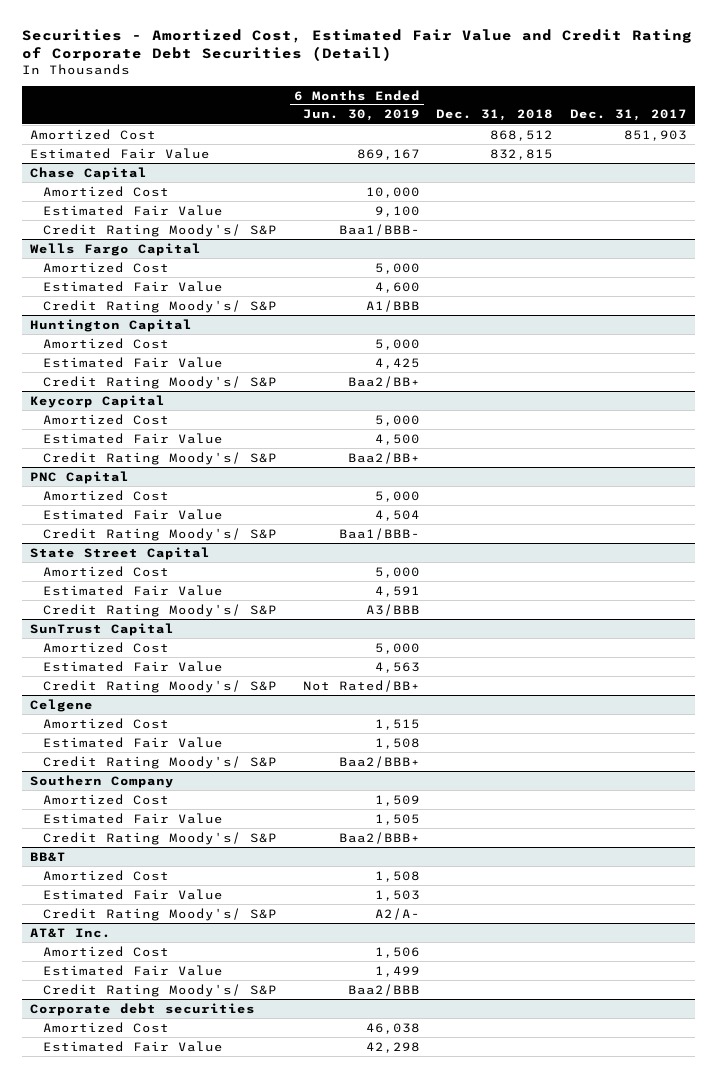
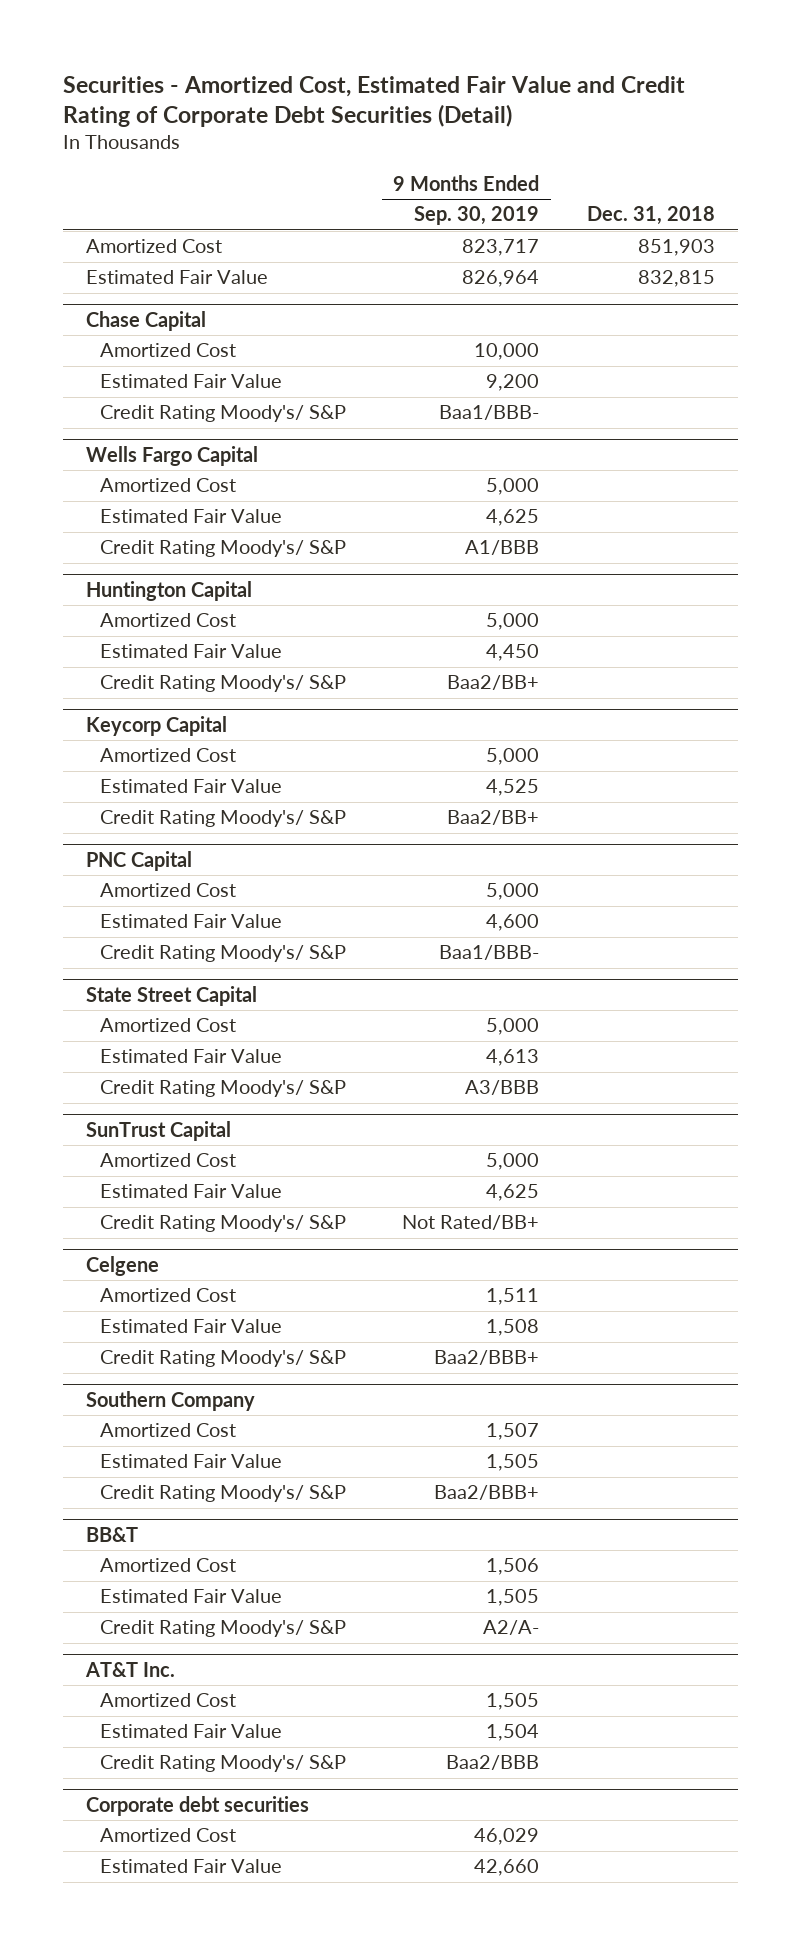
- | 6 Months Ended Jun. 30, 2019 | Dec. 31, 2018 | Dec. 31, 2017
+ | 9 Months Ended Sep. 30, 2019 | Dec. 31, 2018
- Amortized Cost | | 868,512 | 851,903
+ Amortized Cost | 823,717 | 851,903

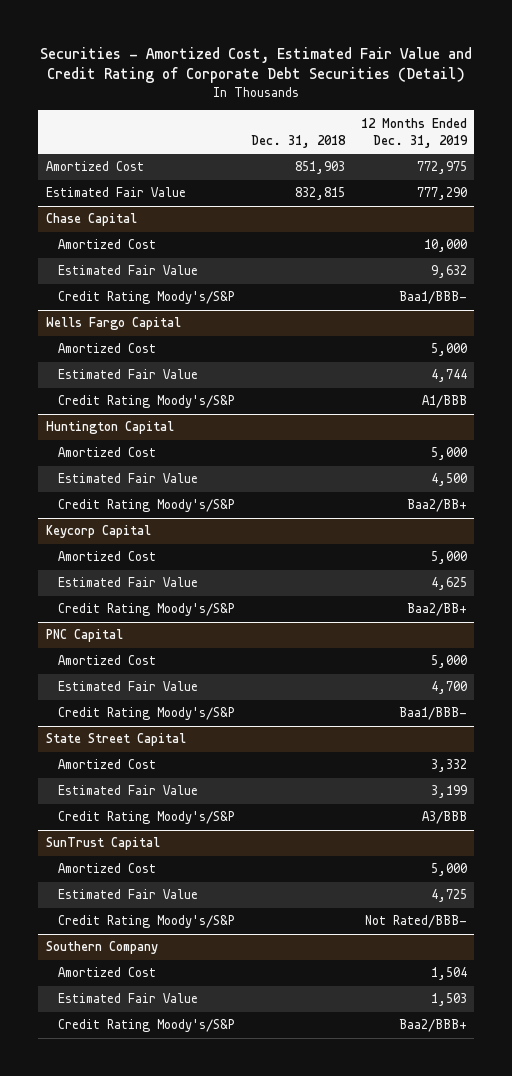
- | 9 Months Ended Sep. 30, 2019 | Dec. 31, 2018
+ | Dec. 31, 2018 | 12 Months Ended Dec. 31, 2019
@ Chase Capital
- Credit Rating Moody's/ S&P | Baa1/BBB- |
+ Credit Rating Moody's/S&P | | Baa1/BBB-
@ Wells Fargo Capital
- Credit Rating Moody's/ S&P | A1/BBB |
+ Credit Rating Moody's/S&P | | A1/BBB
@ Huntington Capital
- Credit Rating Moody's/ S&P | Baa2/BB+ |
+ Credit Rating Moody's/S&P | | Baa2/BB+
@ Keycorp Capital
- Credit Rating Moody's/ S&P | Baa2/BB+ |
+ Credit Rating Moody's/S&P | | Baa2/BB+
@ PNC Capital
- Credit Rating Moody's/ S&P | Baa1/BBB- |
+ Credit Rating Moody's/S&P | | Baa1/BBB-
@ State Street Capital
- Credit Rating Moody's/ S&P | A3/BBB |
+ Credit Rating Moody's/S&P | | A3/BBB
@ SunTrust Capital
- Credit Rating Moody's/ S&P | Not Rated/BB+ |
- Celgene
- Amortized Cost | 1,511 |
- Estimated Fair Value | 1,508 |
- Credit Rating Moody's/ S&P | Baa2/BBB+ |
@ SunTrust Capital
+ Credit Rating Moody's/S&P | | Not Rated/BBB-
@ Southern Company
- Credit Rating Moody's/ S&P | Baa2/BBB+ |
- BB&T
- Amortized Cost | 1,506 |
- Estimated Fair Value | 1,505 |
- Credit Rating Moody's/ S&P | A2/A- |
- AT&T Inc.
- Amortized Cost | 1,505 |
- Estimated Fair Value | 1,504 |
- Credit Rating Moody's/ S&P | Baa2/BBB |
- Corporate debt securities
- Amortized Cost | 46,029 |
- Estimated Fair Value | 42,660 |
@ Southern Company
+ Credit Rating Moody's/S&P | | Baa2/BBB+

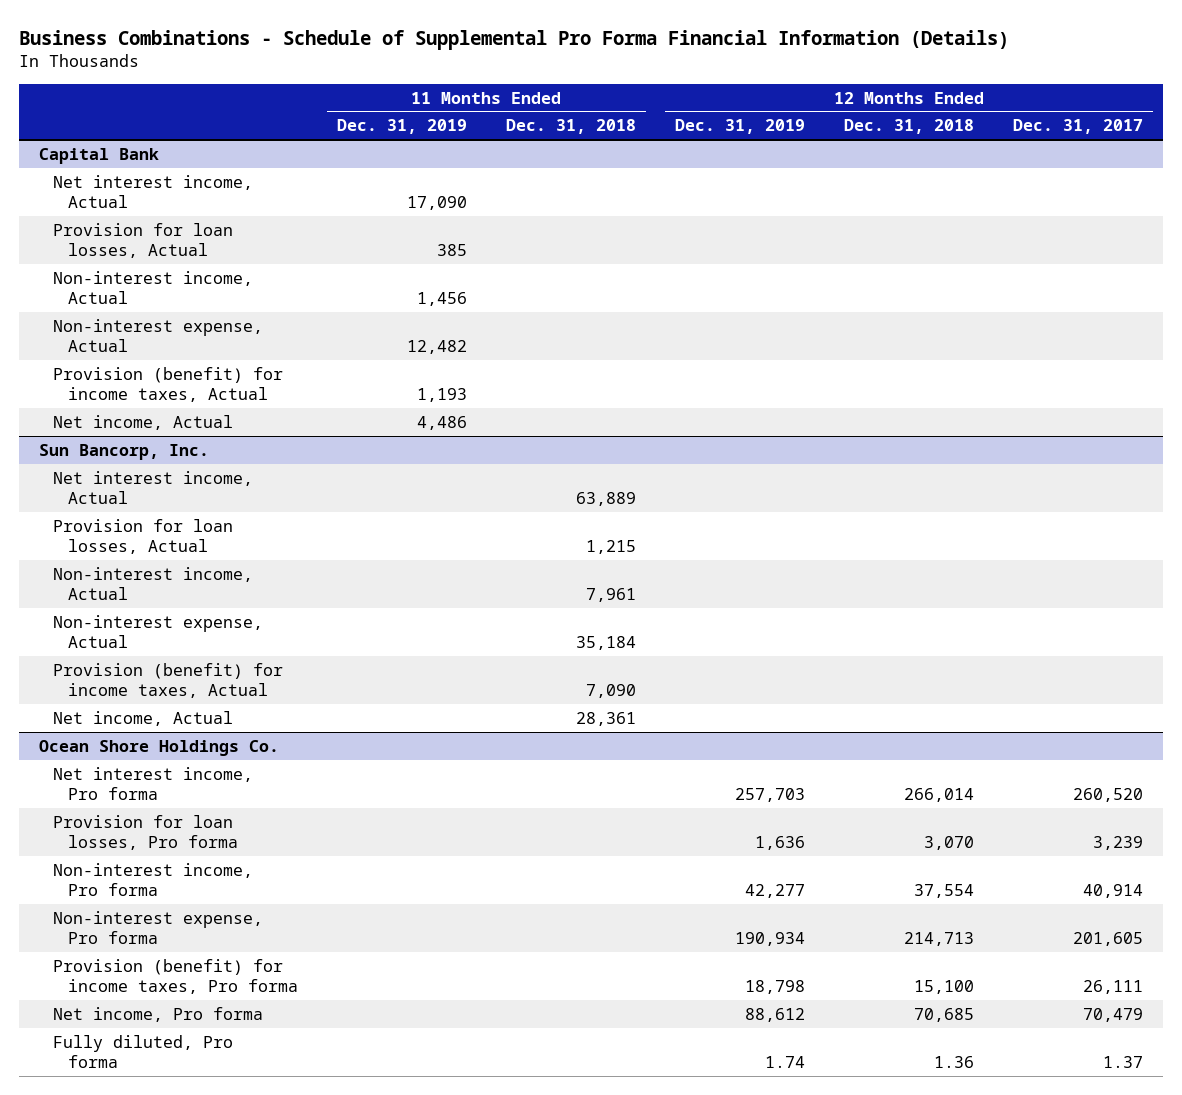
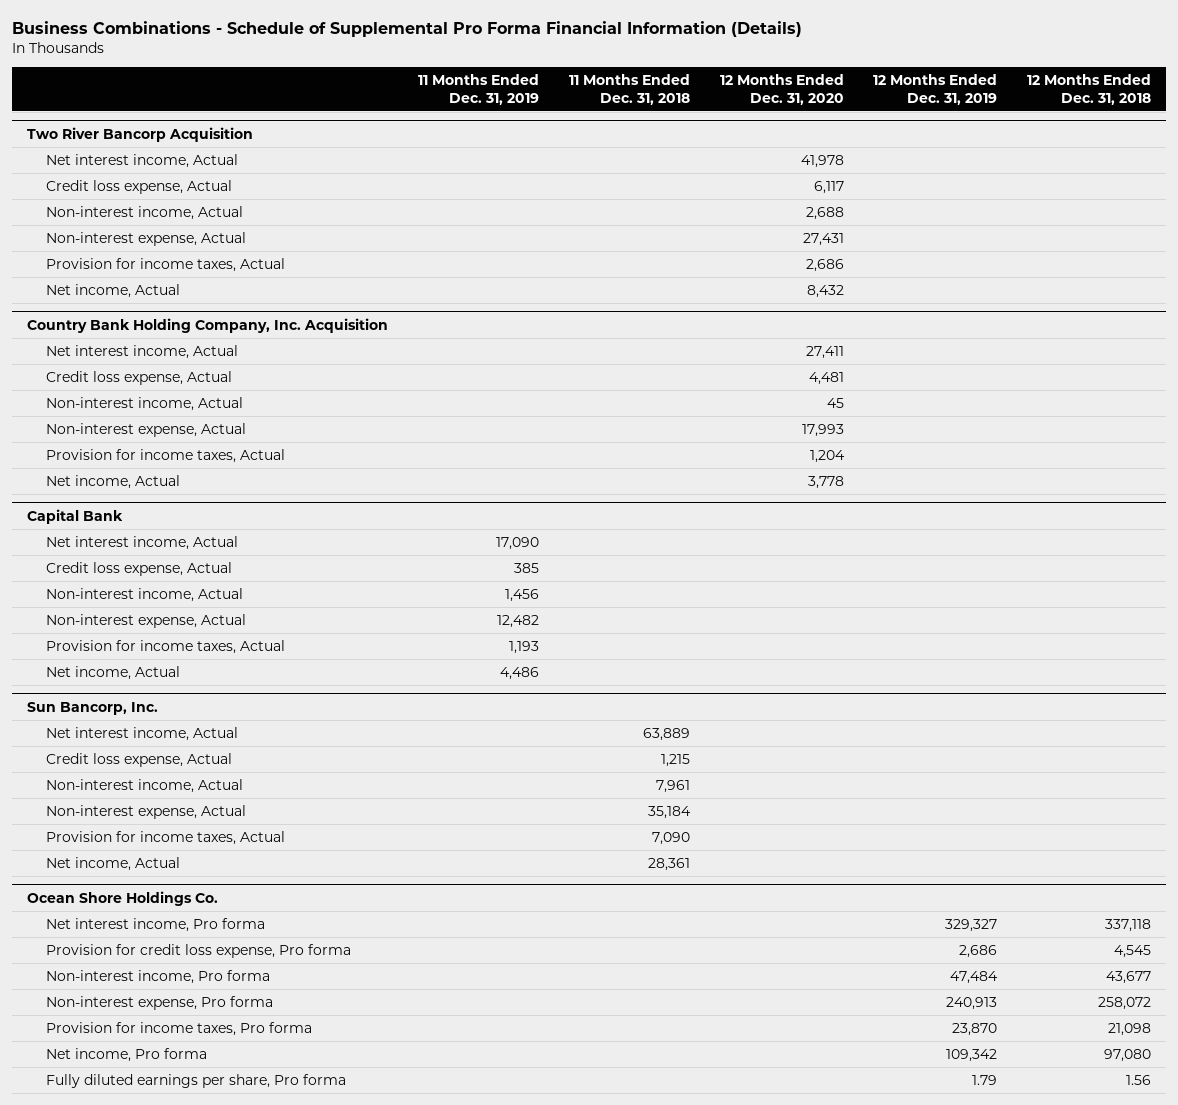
- | 11 Months Ended Dec. 31, 2019 | 11 Months Ended Dec. 31, 2018 | 12 Months Ended Dec. 31, 2019 | 12 Months Ended Dec. 31, 2018 | 12 Months Ended Dec. 31, 2017
+ | 11 Months Ended Dec. 31, 2019 | 11 Months Ended Dec. 31, 2018 | 12 Months Ended Dec. 31, 2020 | 12 Months Ended Dec. 31, 2019 | 12 Months Ended Dec. 31, 2018
+ Two River Bancorp Acquisition
+ Net interest income, Actual | | | 41,978 | |
+ Credit loss expense, Actual | | | 6,117 | |
+ Non-interest income, Actual | | | 2,688 | |
+ Non-interest expense, Actual | | | 27,431 | |
+ Provision for income taxes, Actual | | | 2,686 | |
+ Net income, Actual | | | 8,432 | |
+ Country Bank Holding Company, Inc. Acquisition
+ Net interest income, Actual | | | 27,411 | |
+ Credit loss expense, Actual | | | 4,481 | |
+ Non-interest income, Actual | | | 45 | |
+ Non-interest expense, Actual | | | 17,993 | |
+ Provision for income taxes, Actual | | | 1,204 | |
+ Net income, Actual | | | 3,778 | |
@ Capital Bank
- Provision for loan losses, Actual | 385 | | | |
+ Credit loss expense, Actual | 385 | | | |
- Provision (benefit) for income taxes, Actual | 1,193 | | | |
+ Provision for income taxes, Actual | 1,193 | | | |
@ Sun Bancorp, Inc.
- Provision for loan losses, Actual | | 1,215 | | |
+ Credit loss expense, Actual | | 1,215 | | |
- Provision (benefit) for income taxes, Actual | | 7,090 | | |
+ Provision for income taxes, Actual | | 7,090 | | |
@ Ocean Shore Holdings Co.
- Net interest income, Pro forma | | | 257,703 | 266,014 | 260,520
- Provision for loan losses, Pro forma | | | 1,636 | 3,070 | 3,239
- Non-interest income, Pro forma | | | 42,277 | 37,554 | 40,914
- Non-interest expense, Pro forma | | | 190,934 | 214,713 | 201,605
- Provision (benefit) for income taxes, Pro forma | | | 18,798 | 15,100 | 26,111
- Net income, Pro forma | | | 88,612 | 70,685 | 70,479
- Fully diluted, Pro forma | | | 1.74 | 1.36 | 1.37
+ Net interest income, Pro forma | | | | 329,327 | 337,118
+ Provision for credit loss expense, Pro forma | | | | 2,686 | 4,545
+ Non-interest income, Pro forma | | | | 47,484 | 43,677
+ Non-interest expense, Pro forma | | | | 240,913 | 258,072
+ Provision for income taxes, Pro forma | | | | 23,870 | 21,098
+ Net income, Pro forma | | | | 109,342 | 97,080
+ Fully diluted earnings per share, Pro forma | | | | 1.79 | 1.56

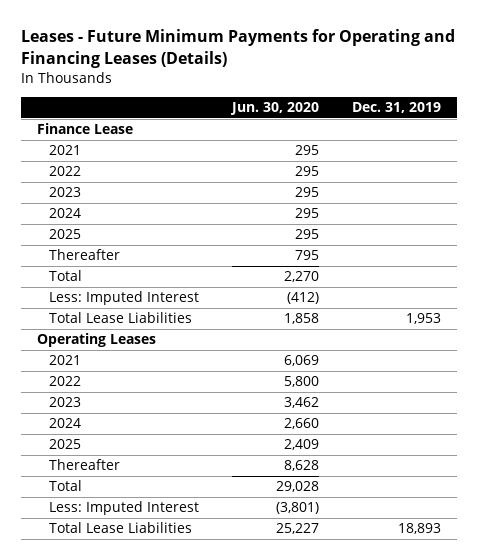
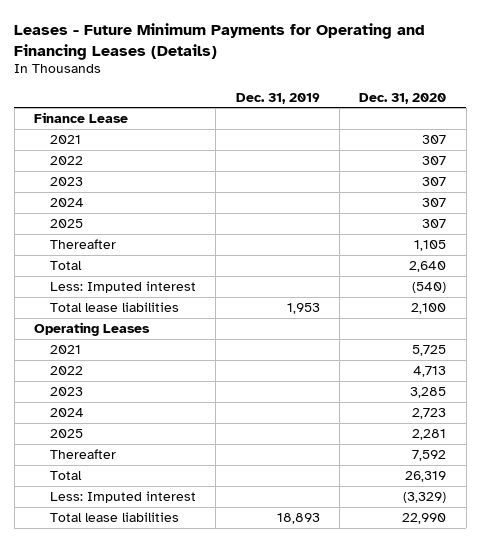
- | Jun. 30, 2020 | Dec. 31, 2019
+ | Dec. 31, 2019 | Dec. 31, 2020
- Less: Imputed Interest | (412) |
- Total Lease Liabilities | 1,858 | 1,953
+ Less: Imputed interest | | (540)
+ Total lease liabilities | 1,953 | 2,100
- Less: Imputed Interest | (3,801) |
- Total Lease Liabilities | 25,227 | 18,893
+ Less: Imputed interest | | (3,329)
+ Total lease liabilities | 18,893 | 22,990

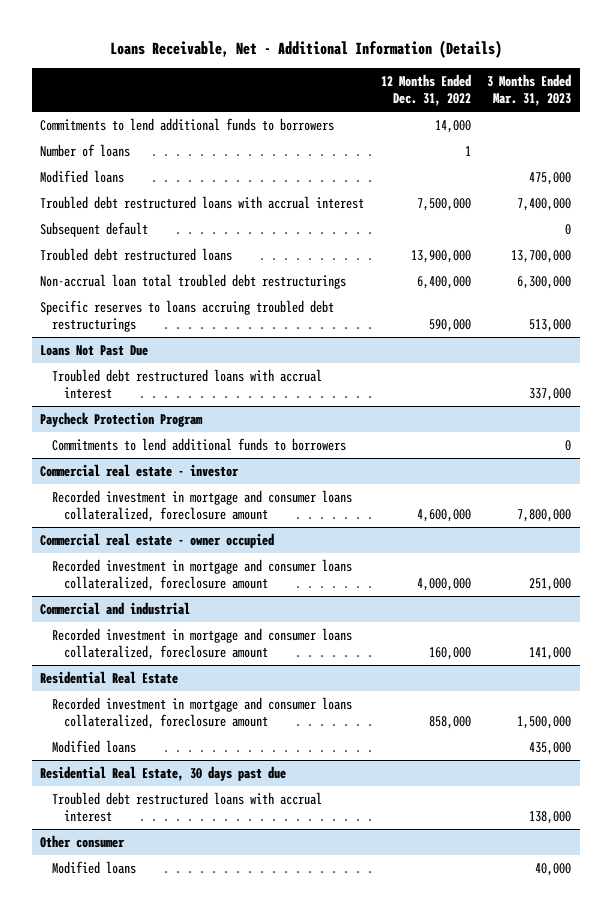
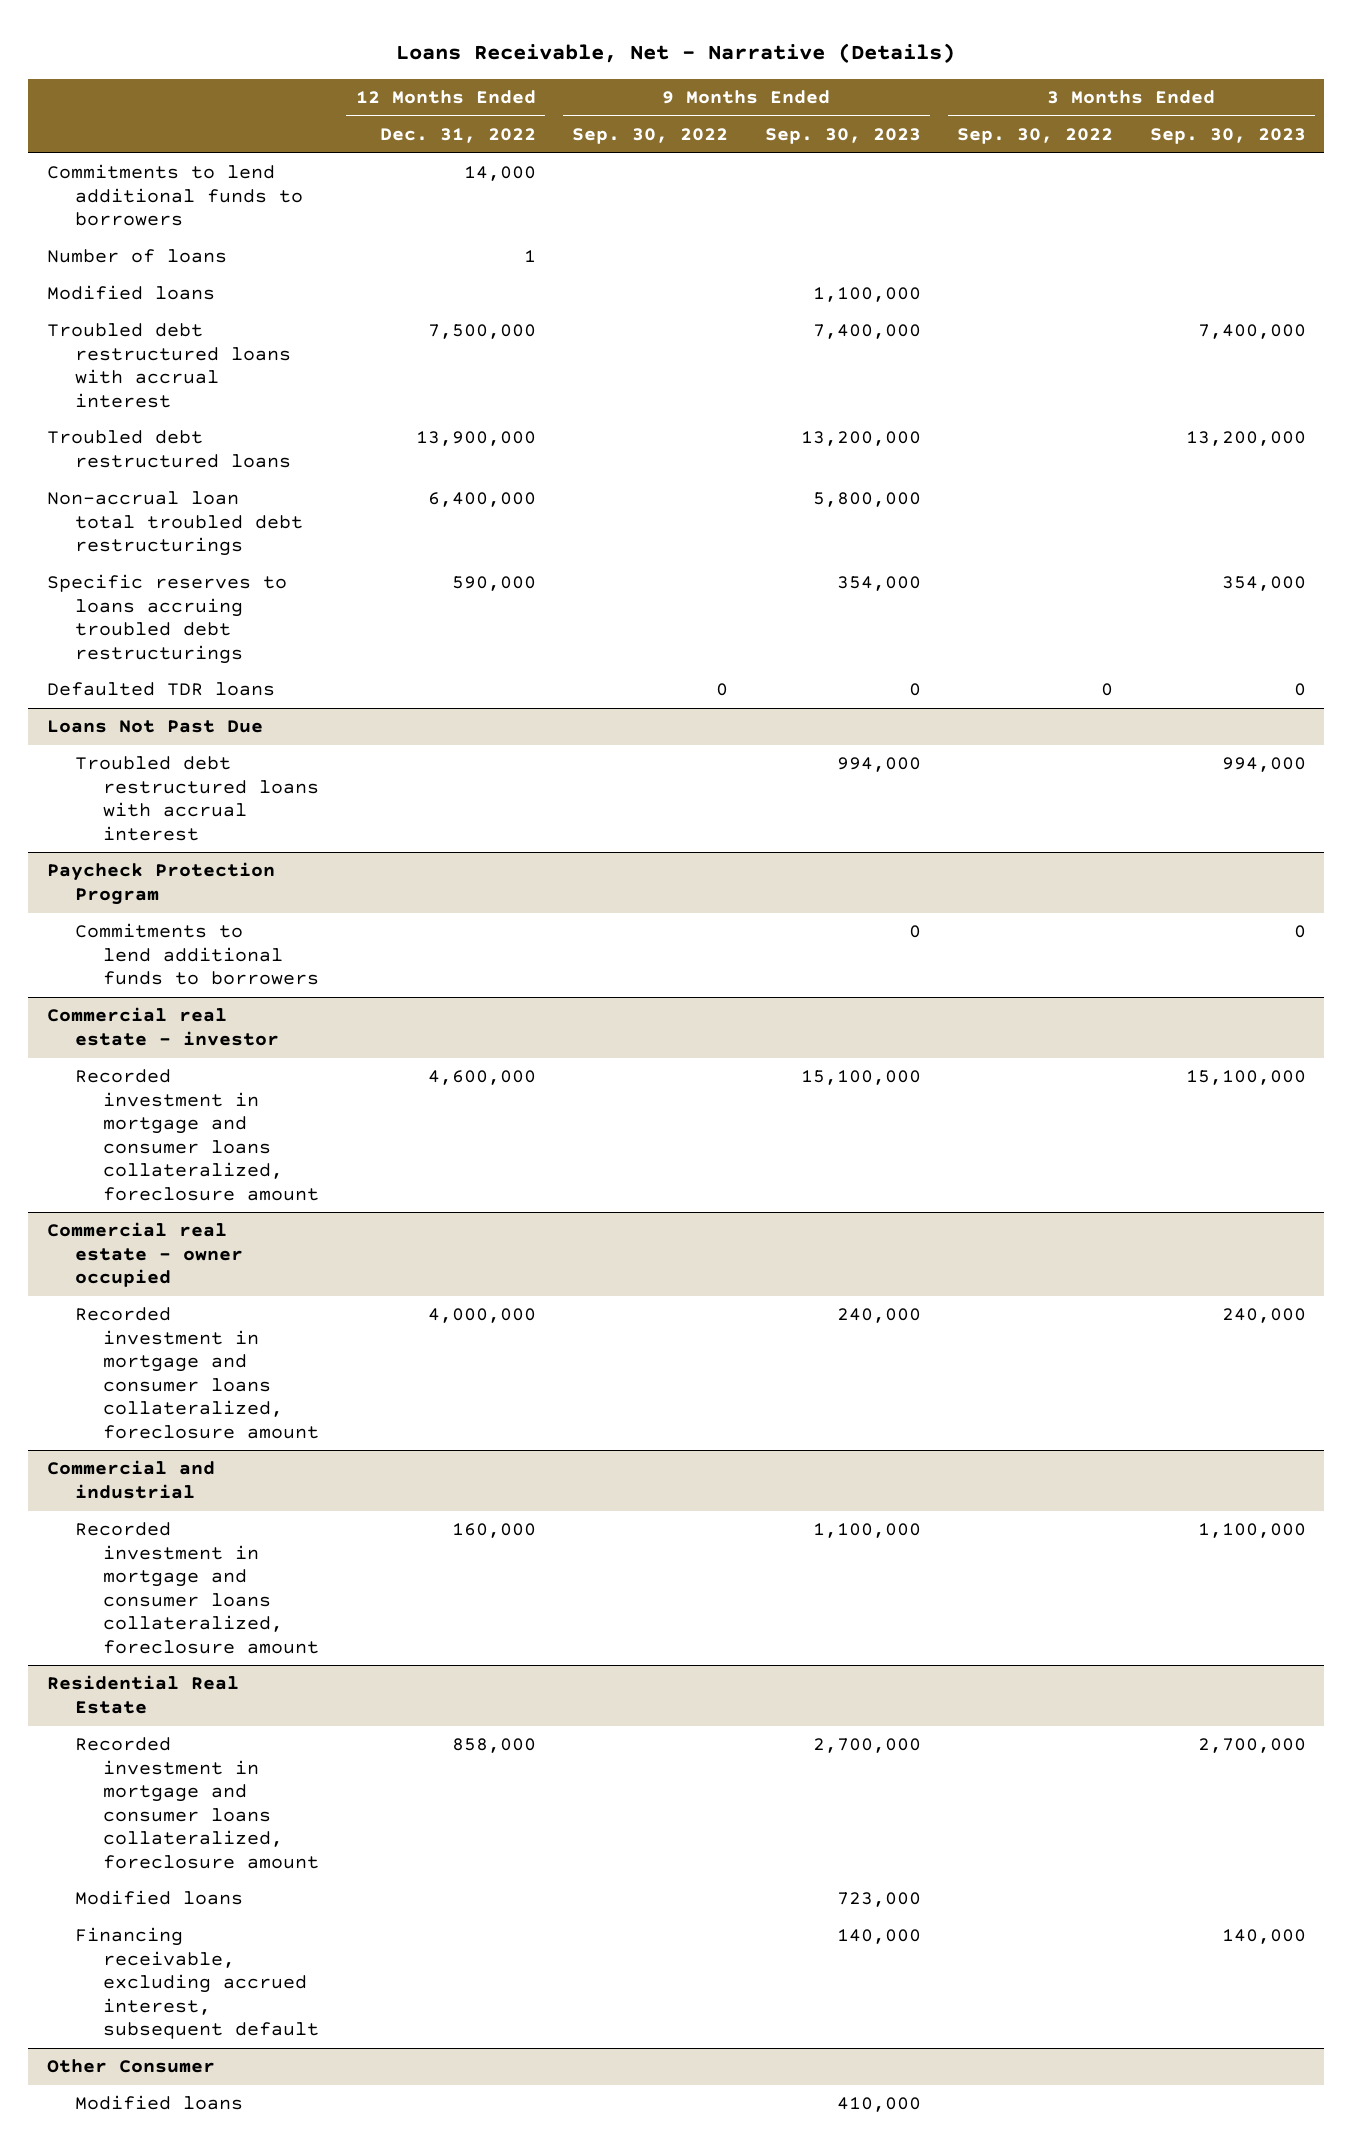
- Loans Receivable, Net - Additional Information (Details)
+ Loans Receivable, Net - Narrative (Details)
- | 12 Months Ended Dec. 31, 2022 | 3 Months Ended Mar. 31, 2023
+ | 12 Months Ended Dec. 31, 2022 | 9 Months Ended Sep. 30, 2022 | 9 Months Ended Sep. 30, 2023 | 3 Months Ended Sep. 30, 2022 | 3 Months Ended Sep. 30, 2023
- Subsequent default | | 0
+ Defaulted TDR loans | | 0 | 0 | 0 | 0
- Residential Real Estate, 30 days past due
- Troubled debt restructured loans with accrual interest | | 138,000
- Other consumer
@ Residential Real Estate
+ Financing receivable, excluding accrued interest, subsequent default | | | 140,000 | | 140,000
+ Other Consumer

